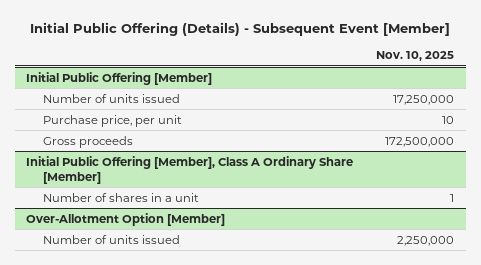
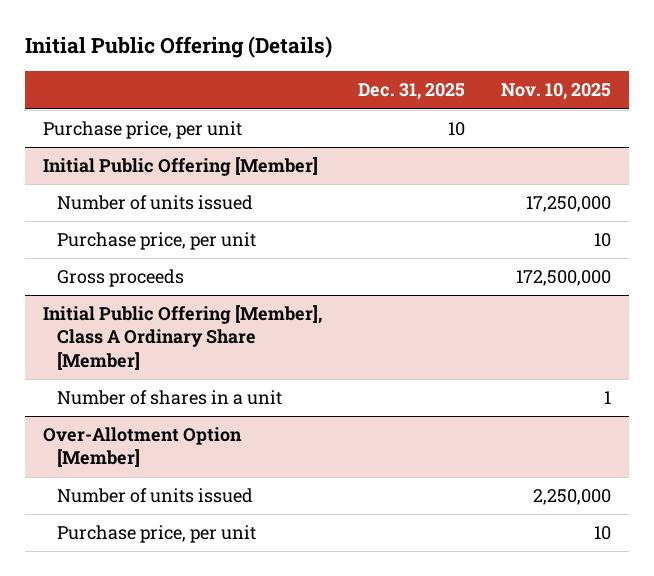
- Initial Public Offering (Details) - Subsequent Event [Member]
+ Initial Public Offering (Details)
- | Nov. 10, 2025
+ | Dec. 31, 2025 | Nov. 10, 2025
+ Purchase price, per unit | 10 |
@ Over-Allotment Option [Member]
+ Purchase price, per unit | | 10

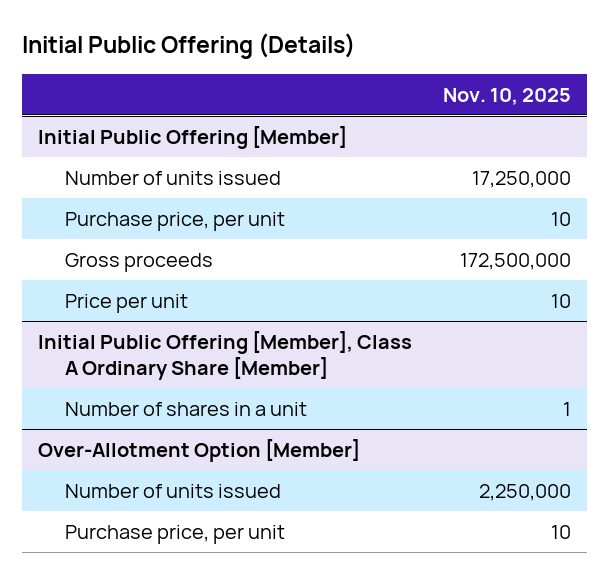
- | Dec. 31, 2025 | Nov. 10, 2025
+ | Nov. 10, 2025
- Purchase price, per unit | 10 |
@ Initial Public Offering [Member]
+ Price per unit | 10

